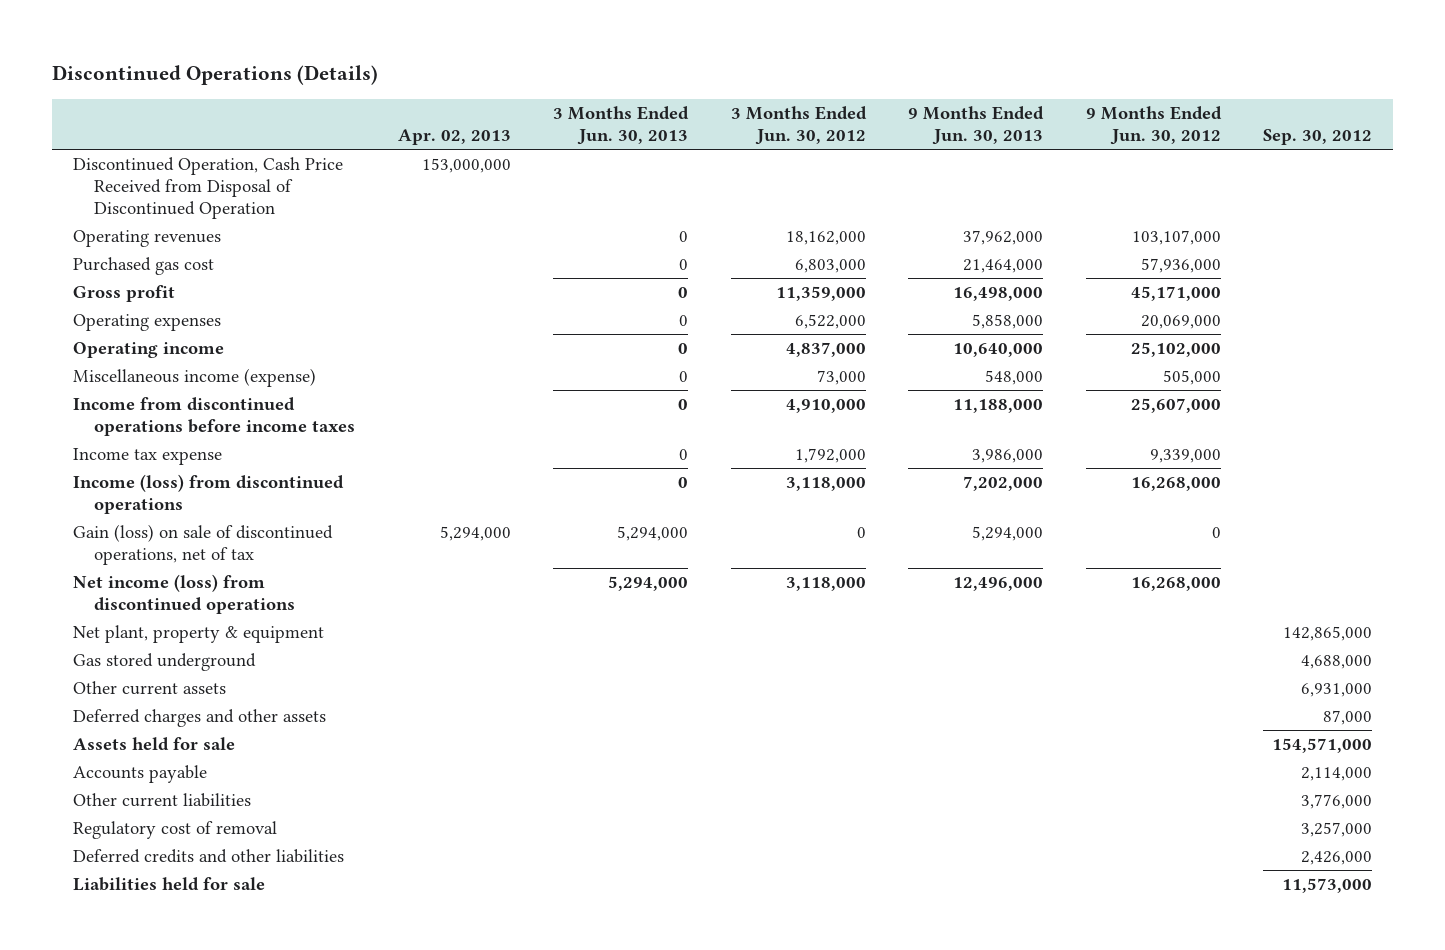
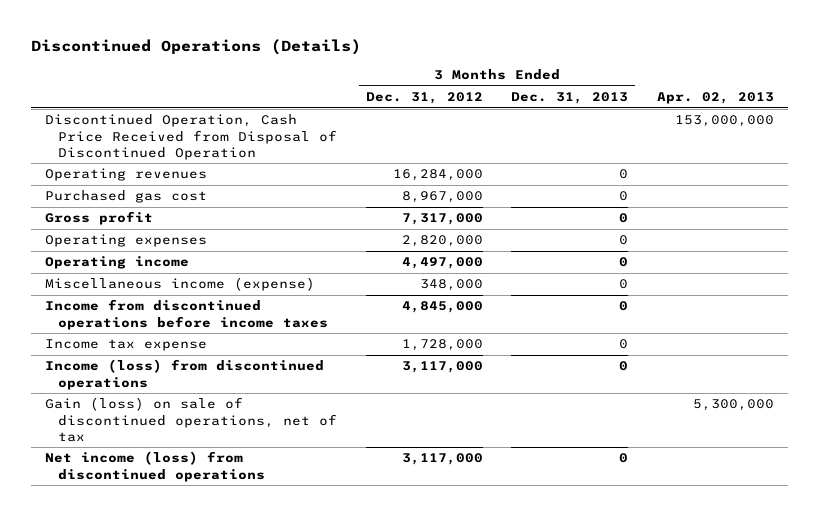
- | Apr. 02, 2013 | 3 Months Ended Jun. 30, 2013 | 3 Months Ended Jun. 30, 2012 | 9 Months Ended Jun. 30, 2013 | 9 Months Ended Jun. 30, 2012 | Sep. 30, 2012
+ | 3 Months Ended Dec. 31, 2012 | 3 Months Ended Dec. 31, 2013 | Apr. 02, 2013
- Gain (loss) on sale of discontinued operations, net of tax | 5,294,000 | 5,294,000 | 0 | 5,294,000 | 0 |
+ Gain (loss) on sale of discontinued operations, net of tax | | | 5,300,000
- Net plant, property & equipment | | | | | | 142,865,000
- Gas stored underground | | | | | | 4,688,000
- Other current assets | | | | | | 6,931,000
- Deferred charges and other assets | | | | | | 87,000
- Assets held for sale | | | | | | 154,571,000
- Accounts payable | | | | | | 2,114,000
- Other current liabilities | | | | | | 3,776,000
- Regulatory cost of removal | | | | | | 3,257,000
- Deferred credits and other liabilities | | | | | | 2,426,000
- Liabilities held for sale | | | | | | 11,573,000

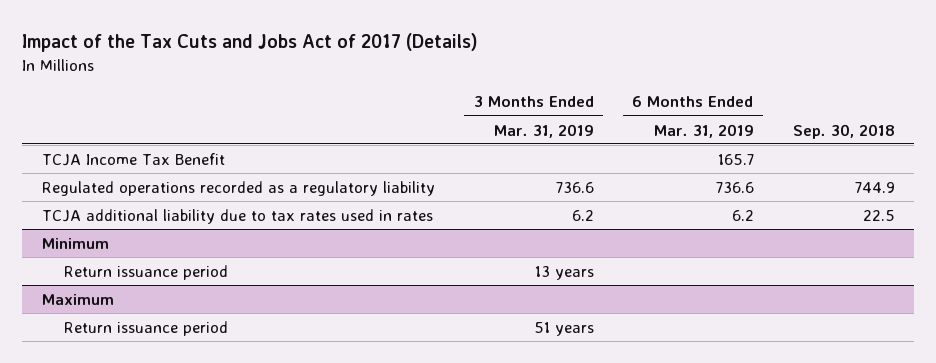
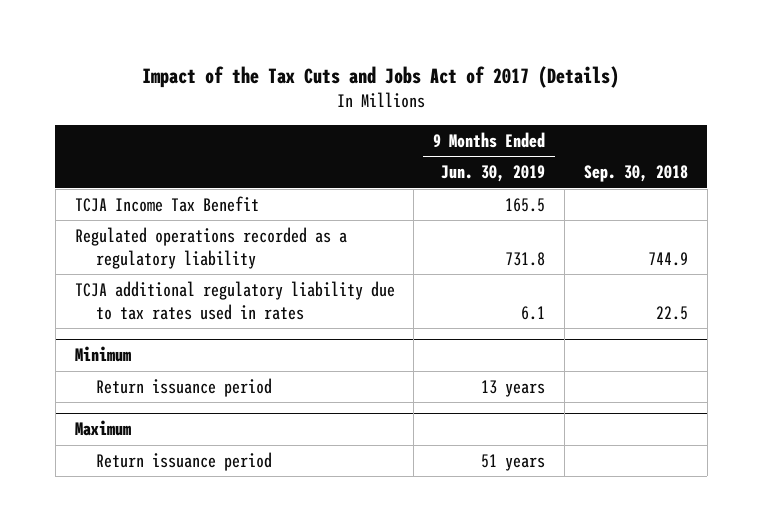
- | 3 Months Ended Mar. 31, 2019 | 6 Months Ended Mar. 31, 2019 | Sep. 30, 2018
+ | 9 Months Ended Jun. 30, 2019 | Sep. 30, 2018
- TCJA additional liability due to tax rates used in rates | 6.2 | 6.2 | 22.5
+ TCJA additional regulatory liability due to tax rates used in rates | 6.1 | 22.5

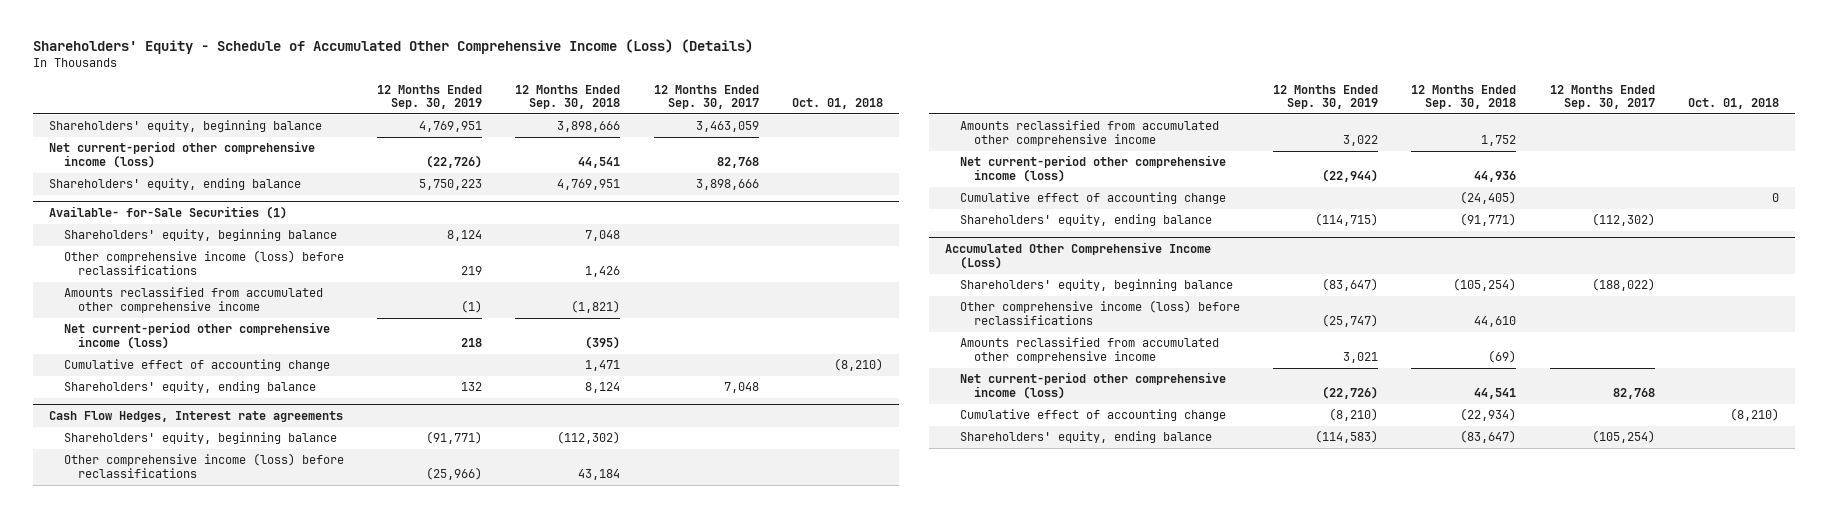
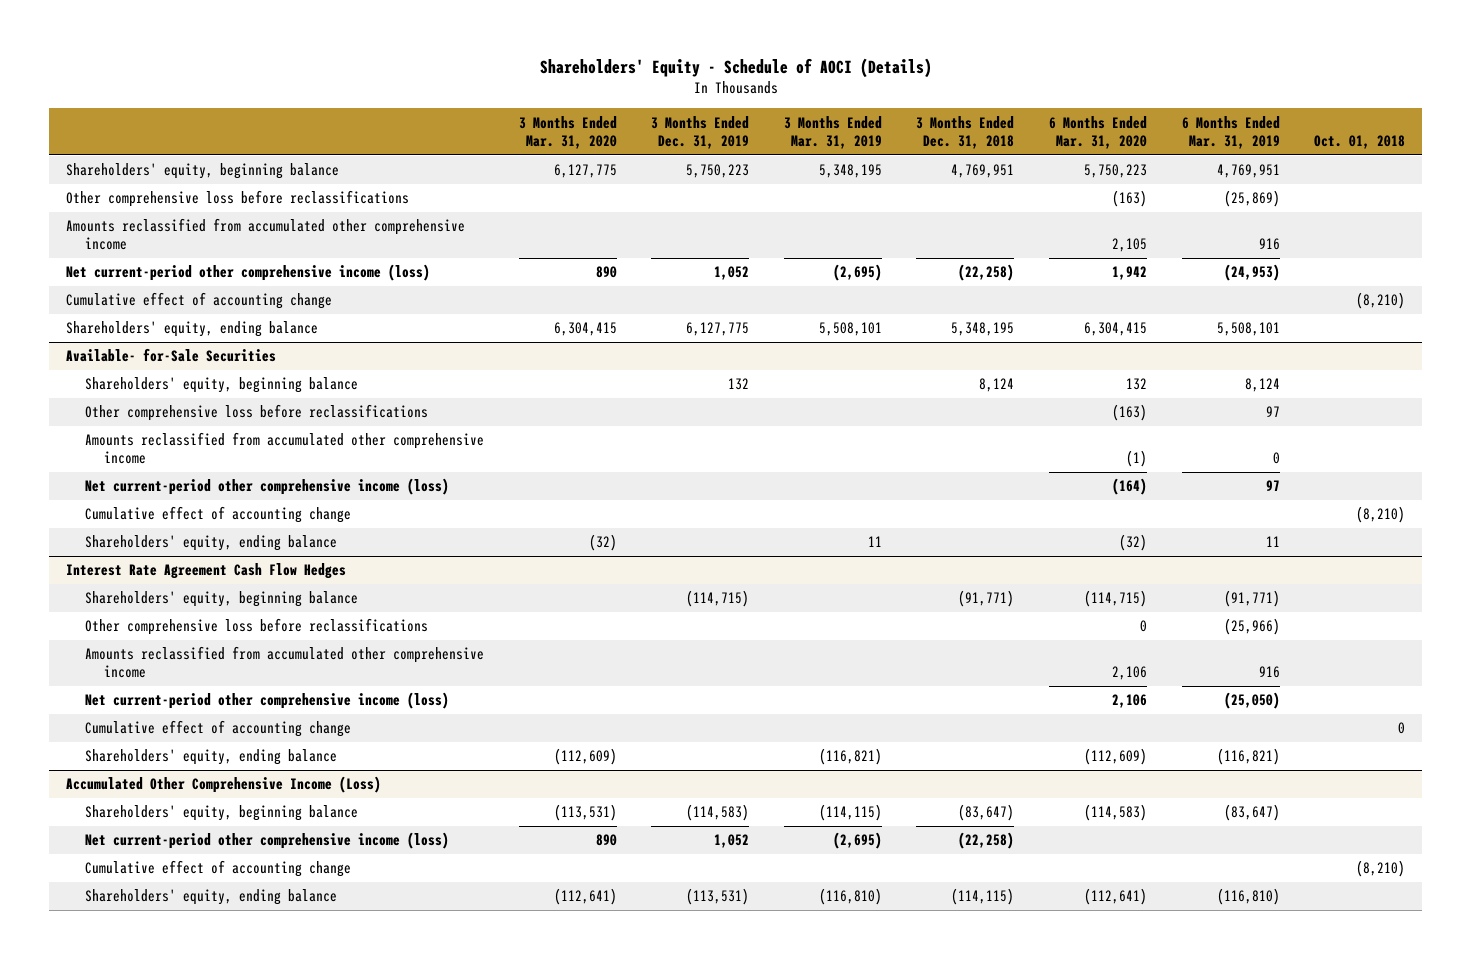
- Shareholders' Equity - Schedule of Accumulated Other Comprehensive Income (Loss) (Details)
+ Shareholders' Equity - Schedule of AOCI (Details)
- | 12 Months Ended Sep. 30, 2019 | 12 Months Ended Sep. 30, 2018 | 12 Months Ended Sep. 30, 2017 | Oct. 01, 2018
+ | 3 Months Ended Mar. 31, 2020 | 3 Months Ended Dec. 31, 2019 | 3 Months Ended Mar. 31, 2019 | 3 Months Ended Dec. 31, 2018 | 6 Months Ended Mar. 31, 2020 | 6 Months Ended Mar. 31, 2019 | Oct. 01, 2018
+ Other comprehensive loss before reclassifications | | | | | (163) | (25,869) |
+ Amounts reclassified from accumulated other comprehensive income | | | | | 2,105 | 916 |
+ Cumulative effect of accounting change | | | | | | | (8,210)
- Available- for-Sale Securities (1)
+ Available- for-Sale Securities
- Other comprehensive income (loss) before reclassifications | 219 | 1,426 | |
+ Other comprehensive loss before reclassifications | | | | | (163) | 97 |
- Cash Flow Hedges, Interest rate agreements
+ Interest Rate Agreement Cash Flow Hedges
- Other comprehensive income (loss) before reclassifications | (25,966) | 43,184 | |
+ Other comprehensive loss before reclassifications | | | | | 0 | (25,966) |
@ Accumulated Other Comprehensive Income (Loss)
- Other comprehensive income (loss) before reclassifications | (25,747) | 44,610 | |
- Amounts reclassified from accumulated other comprehensive income | 3,021 | (69) | |

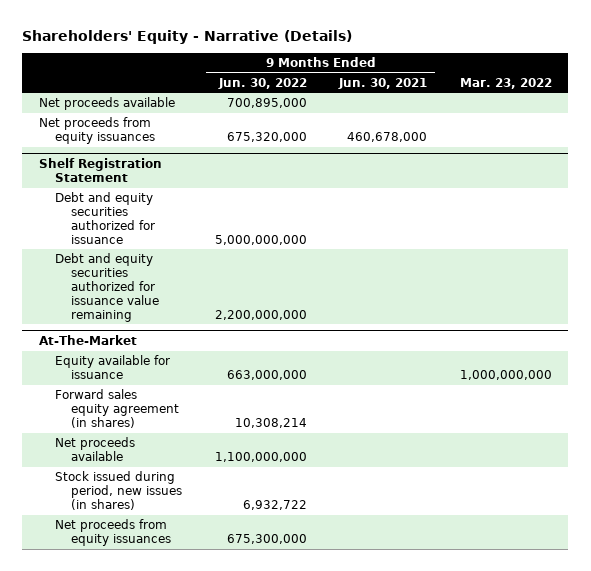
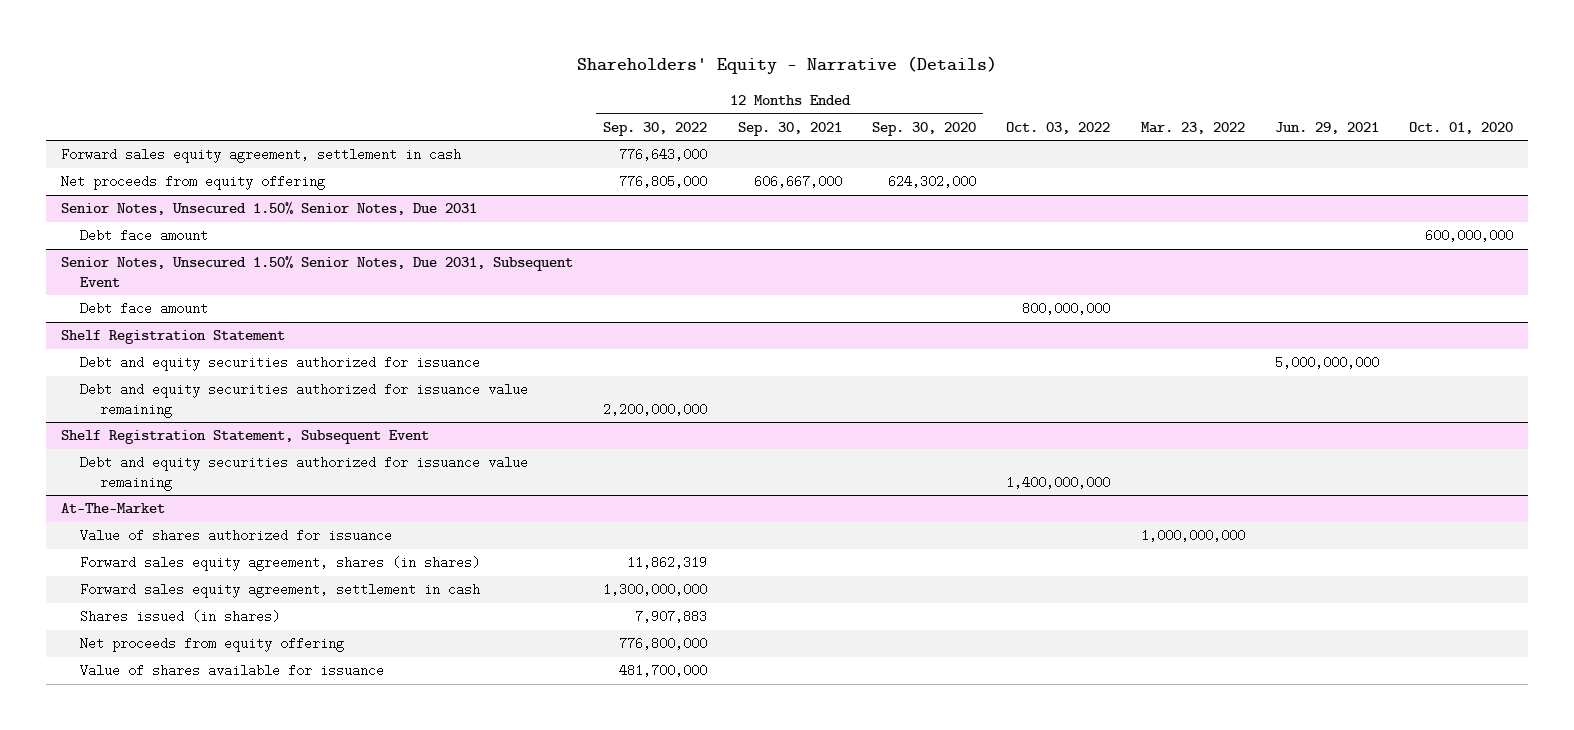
- | 9 Months Ended Jun. 30, 2022 | 9 Months Ended Jun. 30, 2021 | Mar. 23, 2022
+ | 12 Months Ended Sep. 30, 2022 | 12 Months Ended Sep. 30, 2021 | 12 Months Ended Sep. 30, 2020 | Oct. 03, 2022 | Mar. 23, 2022 | Jun. 29, 2021 | Oct. 01, 2020
- Net proceeds available | 700,895,000 | |
- Net proceeds from equity issuances | 675,320,000 | 460,678,000 |
+ Forward sales equity agreement, settlement in cash | 776,643,000 | | | | | |
+ Net proceeds from equity offering | 776,805,000 | 606,667,000 | 624,302,000 | | | |
+ Senior Notes, Unsecured 1.50% Senior Notes, Due 2031
+ Debt face amount | | | | | | | 600,000,000
+ Senior Notes, Unsecured 1.50% Senior Notes, Due 2031, Subsequent Event
+ Debt face amount | | | | 800,000,000 | | |
+ Shelf Registration Statement, Subsequent Event
+ Debt and equity securities authorized for issuance value remaining | | | | 1,400,000,000 | | |
@ At-The-Market
- Equity available for issuance | 663,000,000 | | 1,000,000,000
- Forward sales equity agreement (in shares) | 10,308,214 | |
- Net proceeds available | 1,100,000,000 | |
- Stock issued during period, new issues (in shares) | 6,932,722 | |
- Net proceeds from equity issuances | 675,300,000 | |
+ Value of shares authorized for issuance | | | | | 1,000,000,000 | |
+ Forward sales equity agreement, shares (in shares) | 11,862,319 | | | | | |
+ Forward sales equity agreement, settlement in cash | 1,300,000,000 | | | | | |
+ Shares issued (in shares) | 7,907,883 | | | | | |
+ Net proceeds from equity offering | 776,800,000 | | | | | |
+ Value of shares available for issuance | 481,700,000 | | | | | |

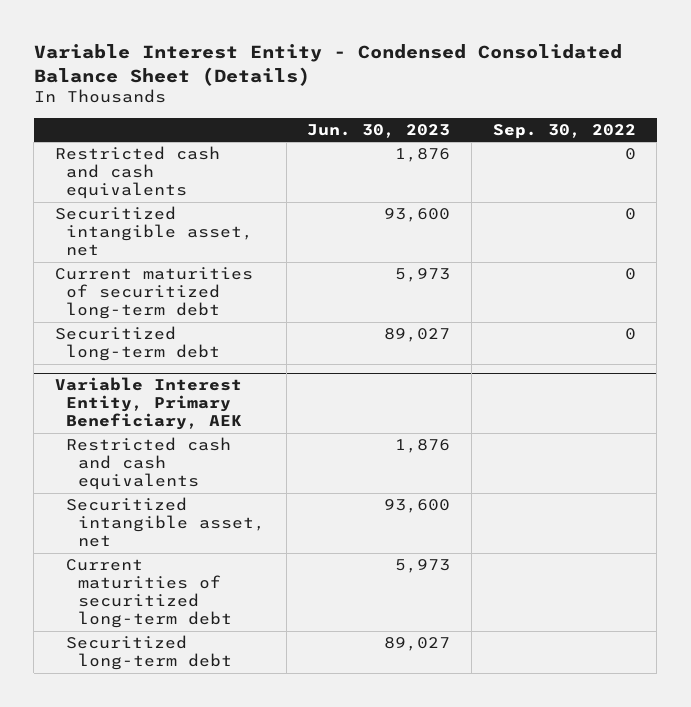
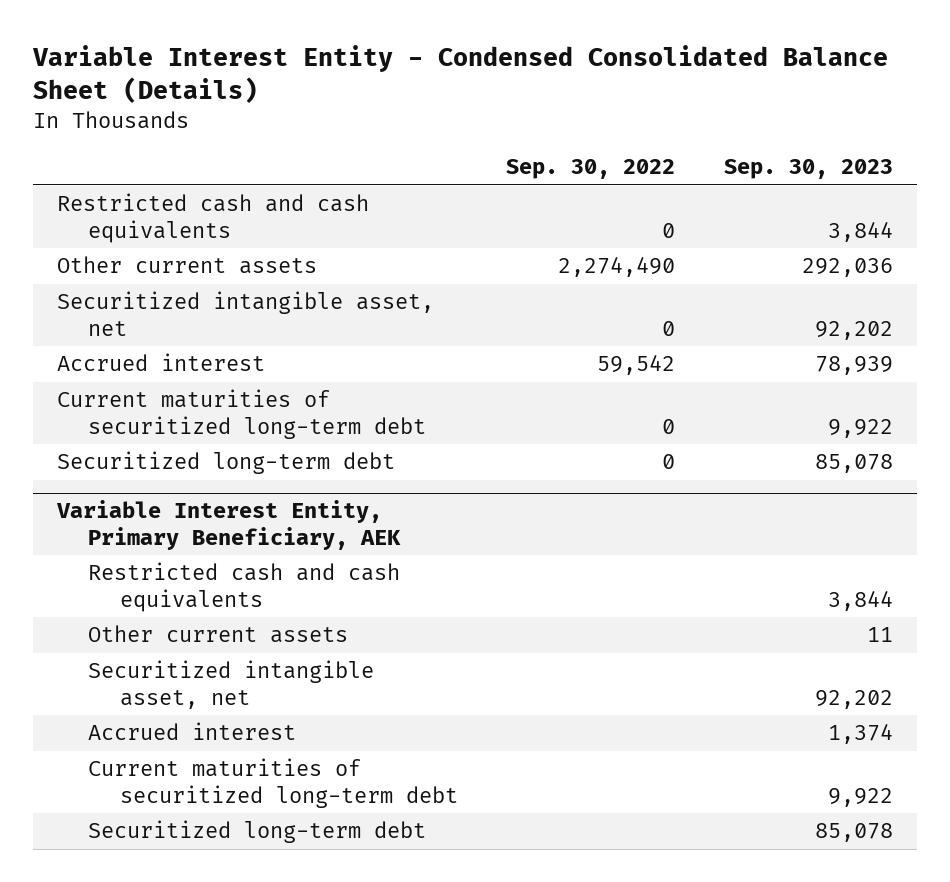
- | Jun. 30, 2023 | Sep. 30, 2022
+ | Sep. 30, 2022 | Sep. 30, 2023
+ Other current assets | 2,274,490 | 292,036
+ Accrued interest | 59,542 | 78,939
@ Variable Interest Entity, Primary Beneficiary, AEK
+ Other current assets | | 11
+ Accrued interest | | 1,374

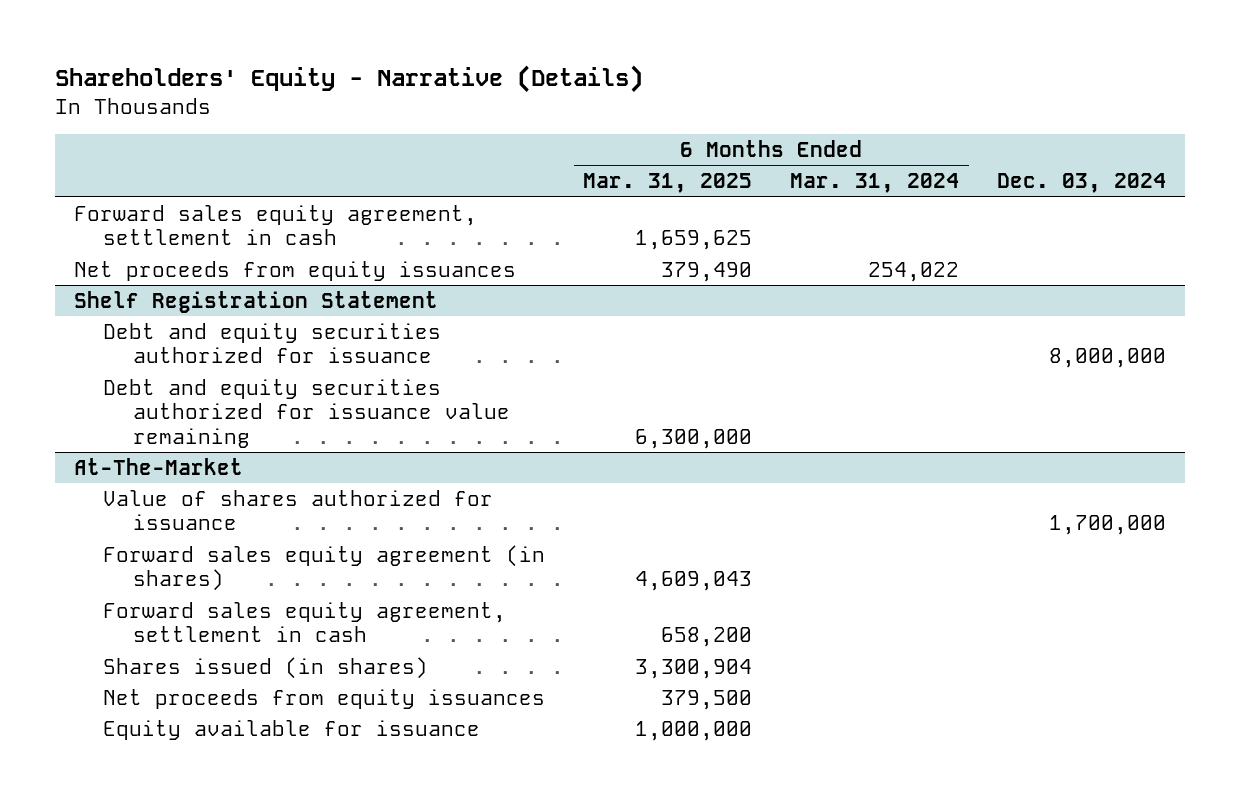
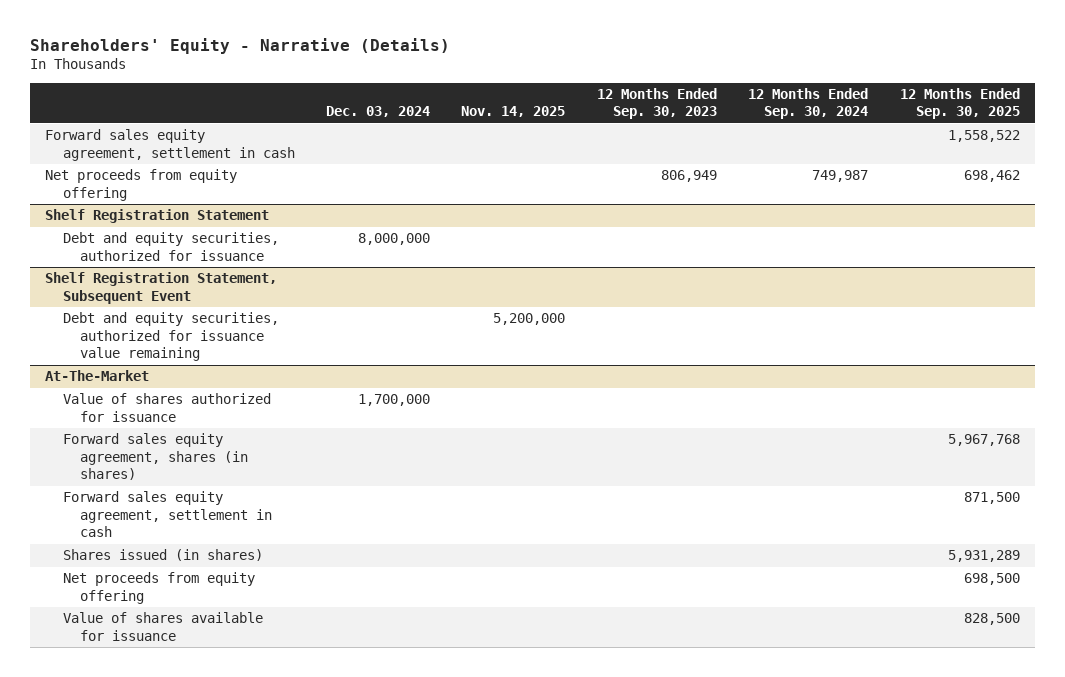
- | 6 Months Ended Mar. 31, 2025 | 6 Months Ended Mar. 31, 2024 | Dec. 03, 2024
+ | Dec. 03, 2024 | Nov. 14, 2025 | 12 Months Ended Sep. 30, 2023 | 12 Months Ended Sep. 30, 2024 | 12 Months Ended Sep. 30, 2025
- Net proceeds from equity issuances | 379,490 | 254,022 |
+ Net proceeds from equity offering | | | 806,949 | 749,987 | 698,462
@ Shelf Registration Statement
- Debt and equity securities authorized for issuance | | | 8,000,000
- Debt and equity securities authorized for issuance value remaining | 6,300,000 | |
+ Debt and equity securities, authorized for issuance | 8,000,000 | | | |
+ Shelf Registration Statement, Subsequent Event
+ Debt and equity securities, authorized for issuance value remaining | | 5,200,000 | | |
@ At-The-Market
- Forward sales equity agreement (in shares) | 4,609,043 | |
+ Forward sales equity agreement, shares (in shares) | | | | | 5,967,768
- Net proceeds from equity issuances | 379,500 | |
- Equity available for issuance | 1,000,000 | |
+ Net proceeds from equity offering | | | | | 698,500
+ Value of shares available for issuance | | | | | 828,500

